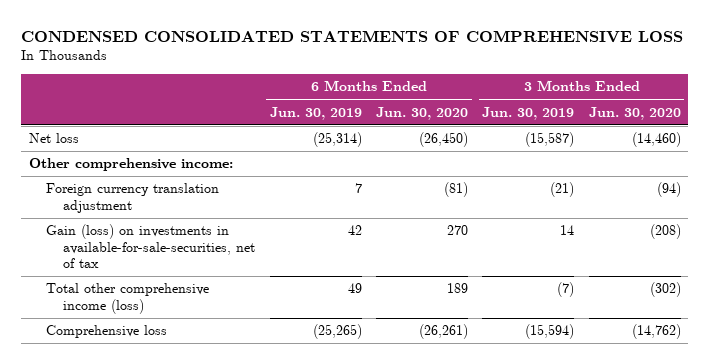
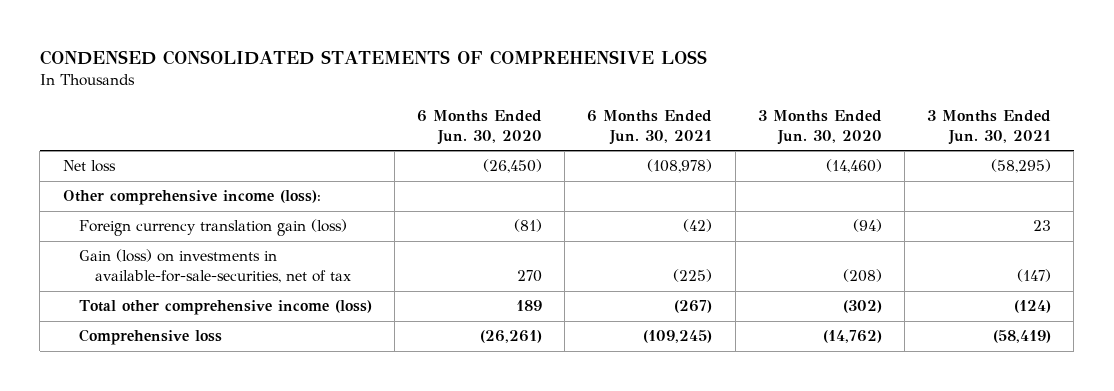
- | 6 Months Ended Jun. 30, 2019 | 6 Months Ended Jun. 30, 2020 | 3 Months Ended Jun. 30, 2019 | 3 Months Ended Jun. 30, 2020
+ | 6 Months Ended Jun. 30, 2020 | 6 Months Ended Jun. 30, 2021 | 3 Months Ended Jun. 30, 2020 | 3 Months Ended Jun. 30, 2021
- Other comprehensive income:
- Foreign currency translation adjustment | 7 | (81) | (21) | (94)
+ Other comprehensive income (loss):
+ Foreign currency translation gain (loss) | (81) | (42) | (94) | 23

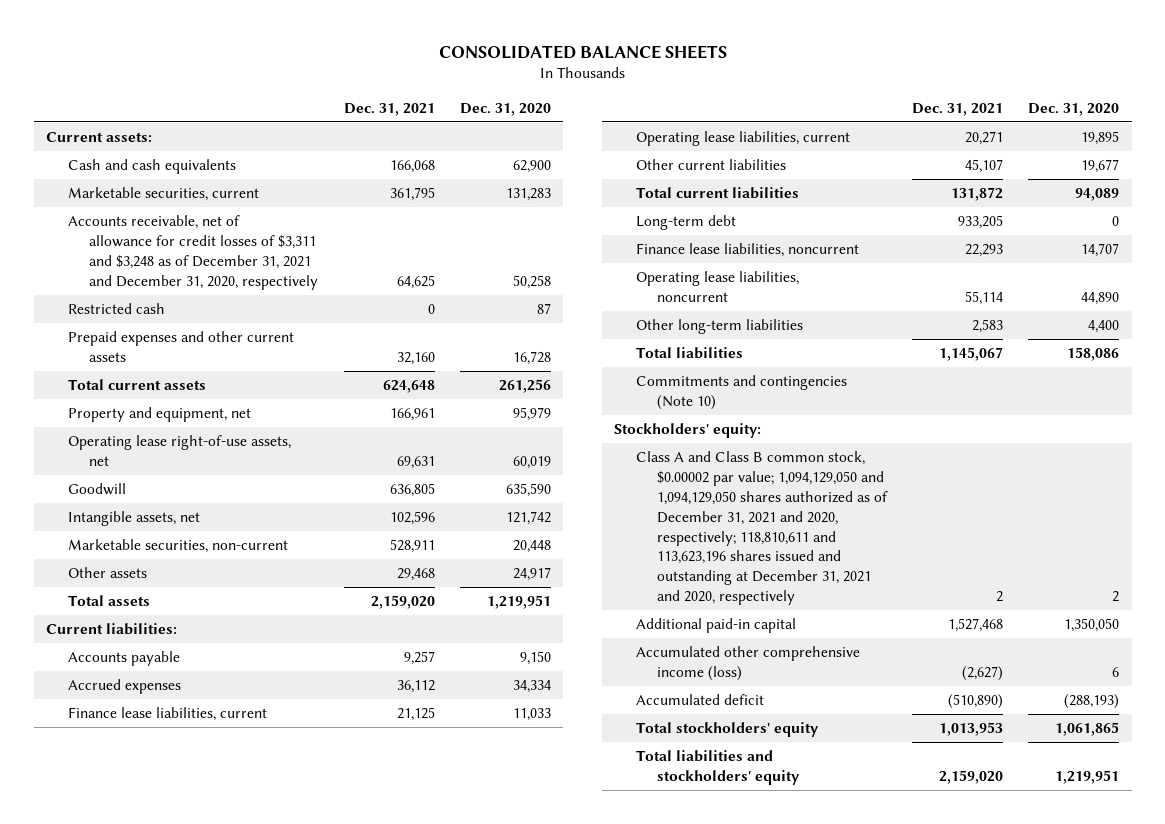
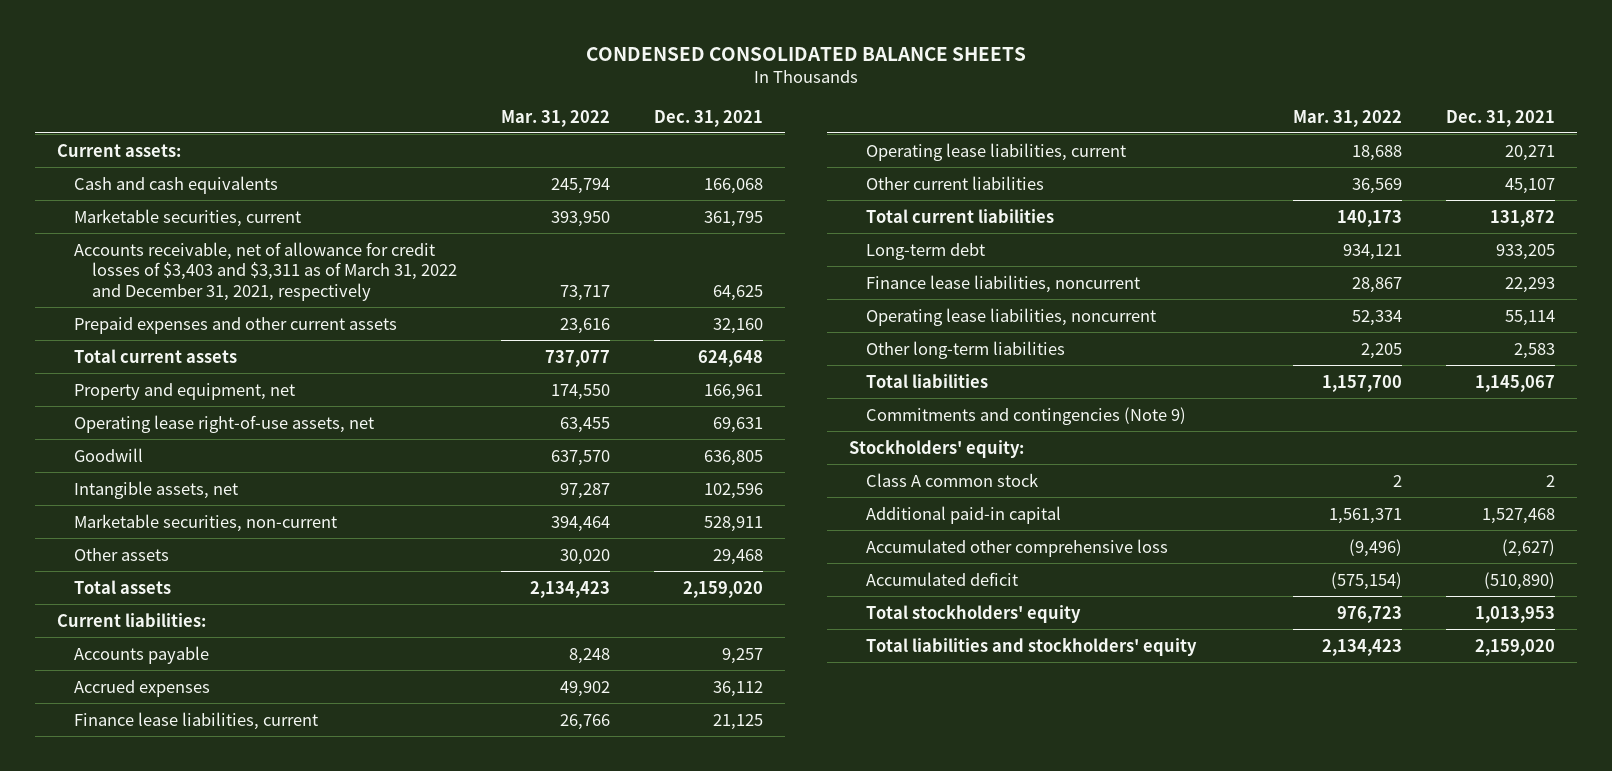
- CONSOLIDATED BALANCE SHEETS
+ CONDENSED CONSOLIDATED BALANCE SHEETS
- | Dec. 31, 2021 | Dec. 31, 2020
+ | Mar. 31, 2022 | Dec. 31, 2021
- Accounts receivable, net of allowance for credit losses of $3,311 and $3,248 as of December 31, 2021 and December 31, 2020, respectively | 64,625 | 50,258
- Restricted cash | 0 | 87
+ Accounts receivable, net of allowance for credit losses of $3,403 and $3,311 as of March 31, 2022 and December 31, 2021, respectively | 73,717 | 64,625
- Commitments and contingencies (Note 10)
+ Commitments and contingencies (Note 9)
- Class A and Class B common stock, $0.00002 par value; 1,094,129,050 and 1,094,129,050 shares authorized as of December 31, 2021 and 2020, respectively; 118,810,611 and 113,623,196 shares issued and outstanding at December 31, 2021 and 2020, respectively | 2 | 2
+ Class A common stock | 2 | 2
- Accumulated other comprehensive income (loss) | (2,627) | 6
+ Accumulated other comprehensive loss | (9,496) | (2,627)

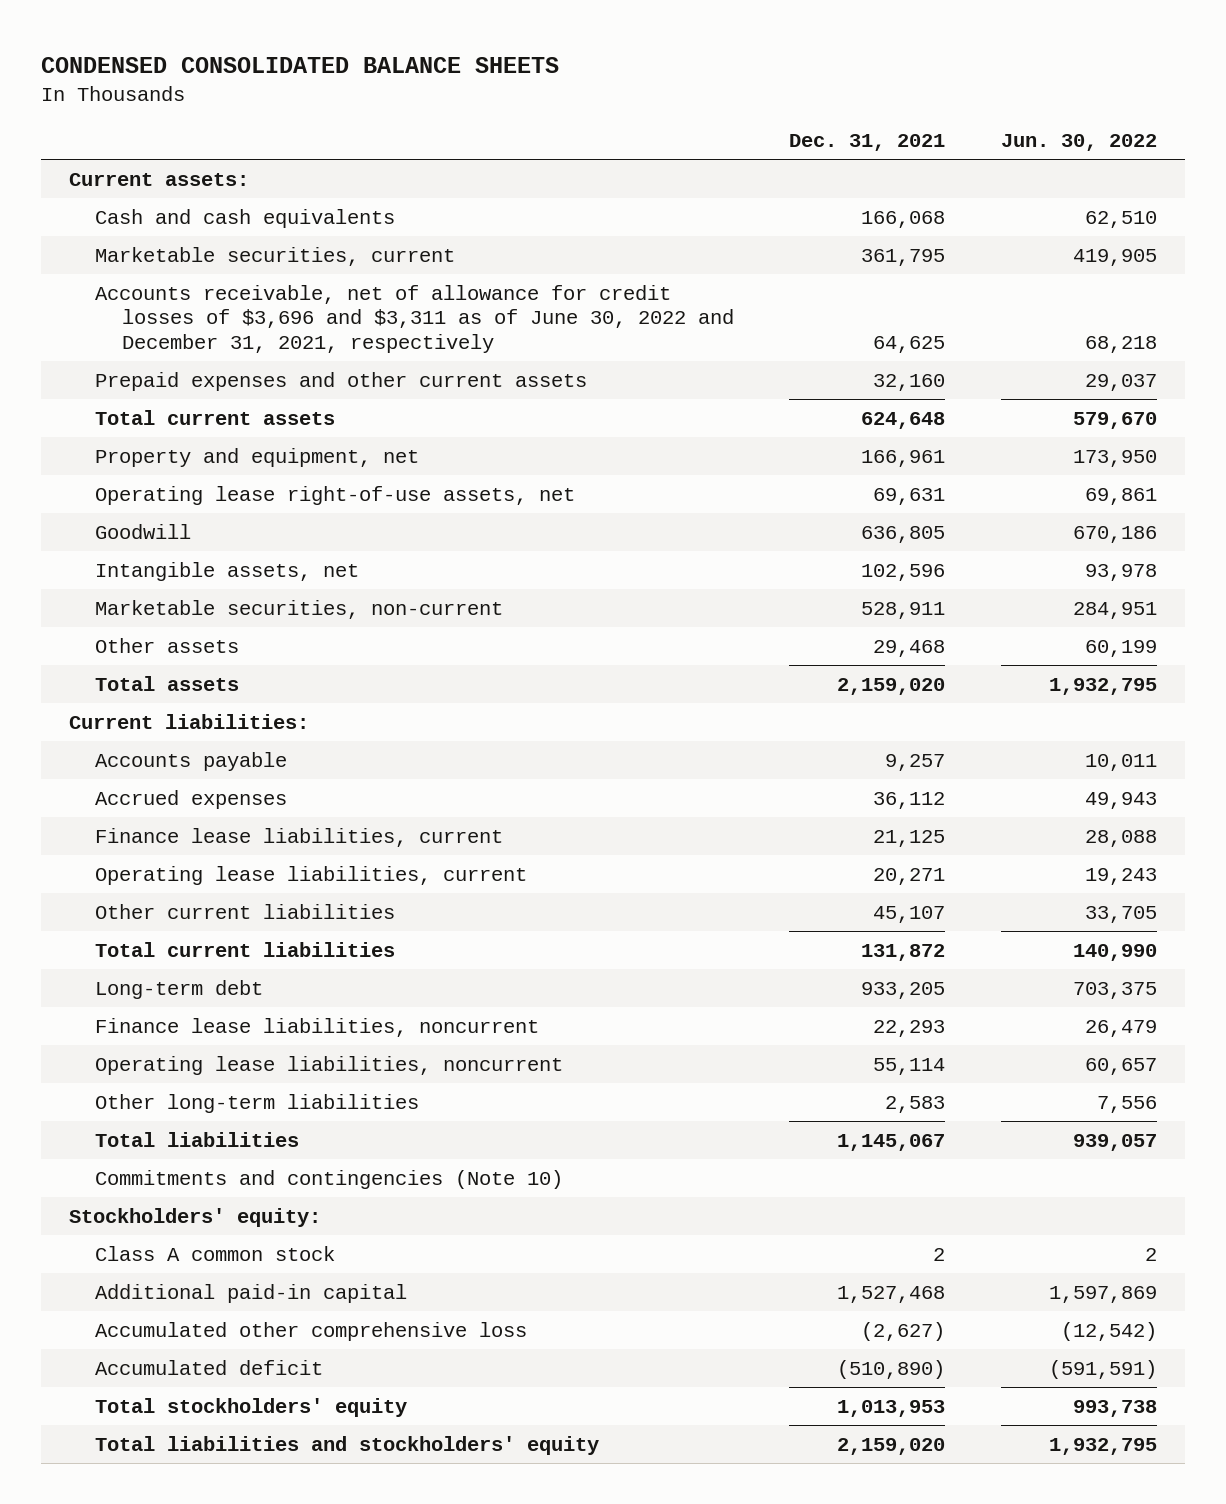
- | Mar. 31, 2022 | Dec. 31, 2021
+ | Dec. 31, 2021 | Jun. 30, 2022
- Accounts receivable, net of allowance for credit losses of $3,403 and $3,311 as of March 31, 2022 and December 31, 2021, respectively | 73,717 | 64,625
+ Accounts receivable, net of allowance for credit losses of $3,696 and $3,311 as of June 30, 2022 and December 31, 2021, respectively | 64,625 | 68,218
- Commitments and contingencies (Note 9)
+ Commitments and contingencies (Note 10)

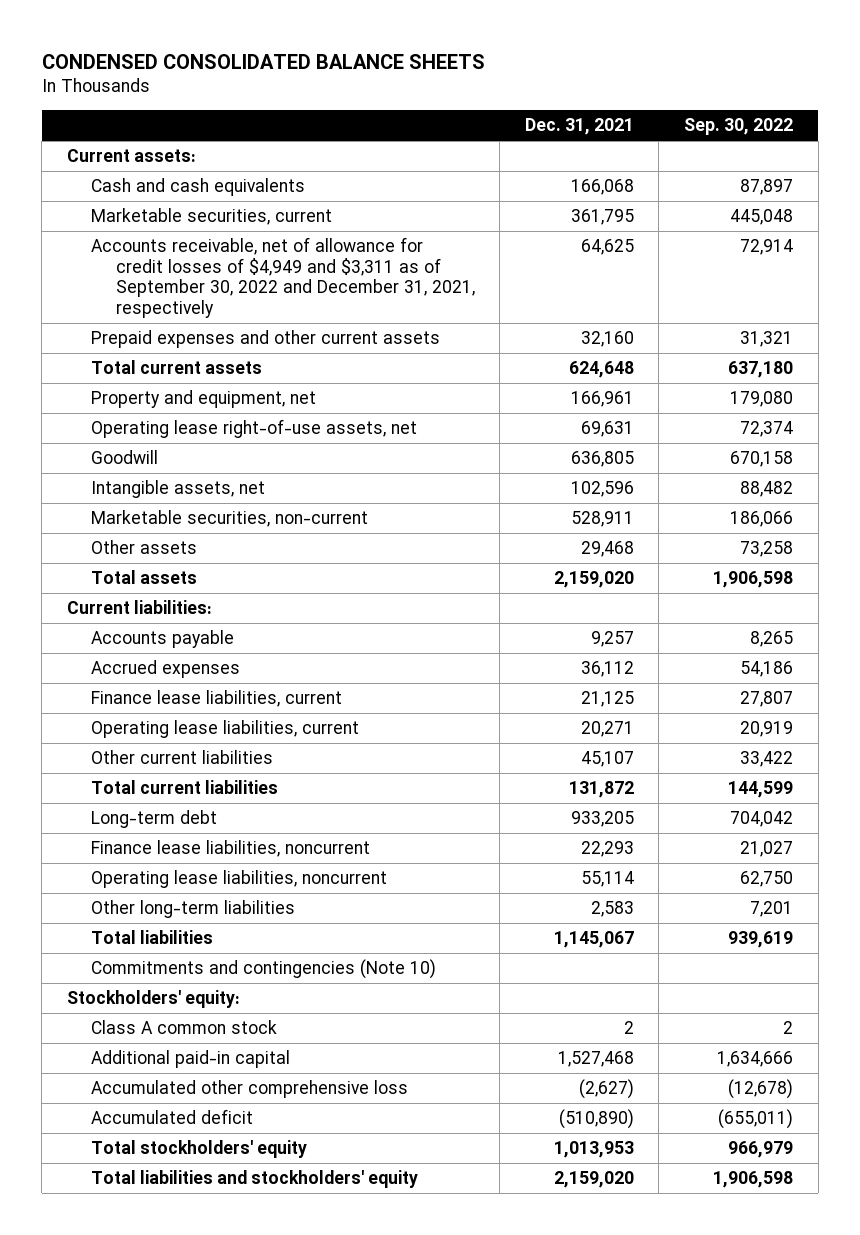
- | Dec. 31, 2021 | Jun. 30, 2022
+ | Dec. 31, 2021 | Sep. 30, 2022
- Accounts receivable, net of allowance for credit losses of $3,696 and $3,311 as of June 30, 2022 and December 31, 2021, respectively | 64,625 | 68,218
+ Accounts receivable, net of allowance for credit losses of $4,949 and $3,311 as of September 30, 2022 and December 31, 2021, respectively | 64,625 | 72,914

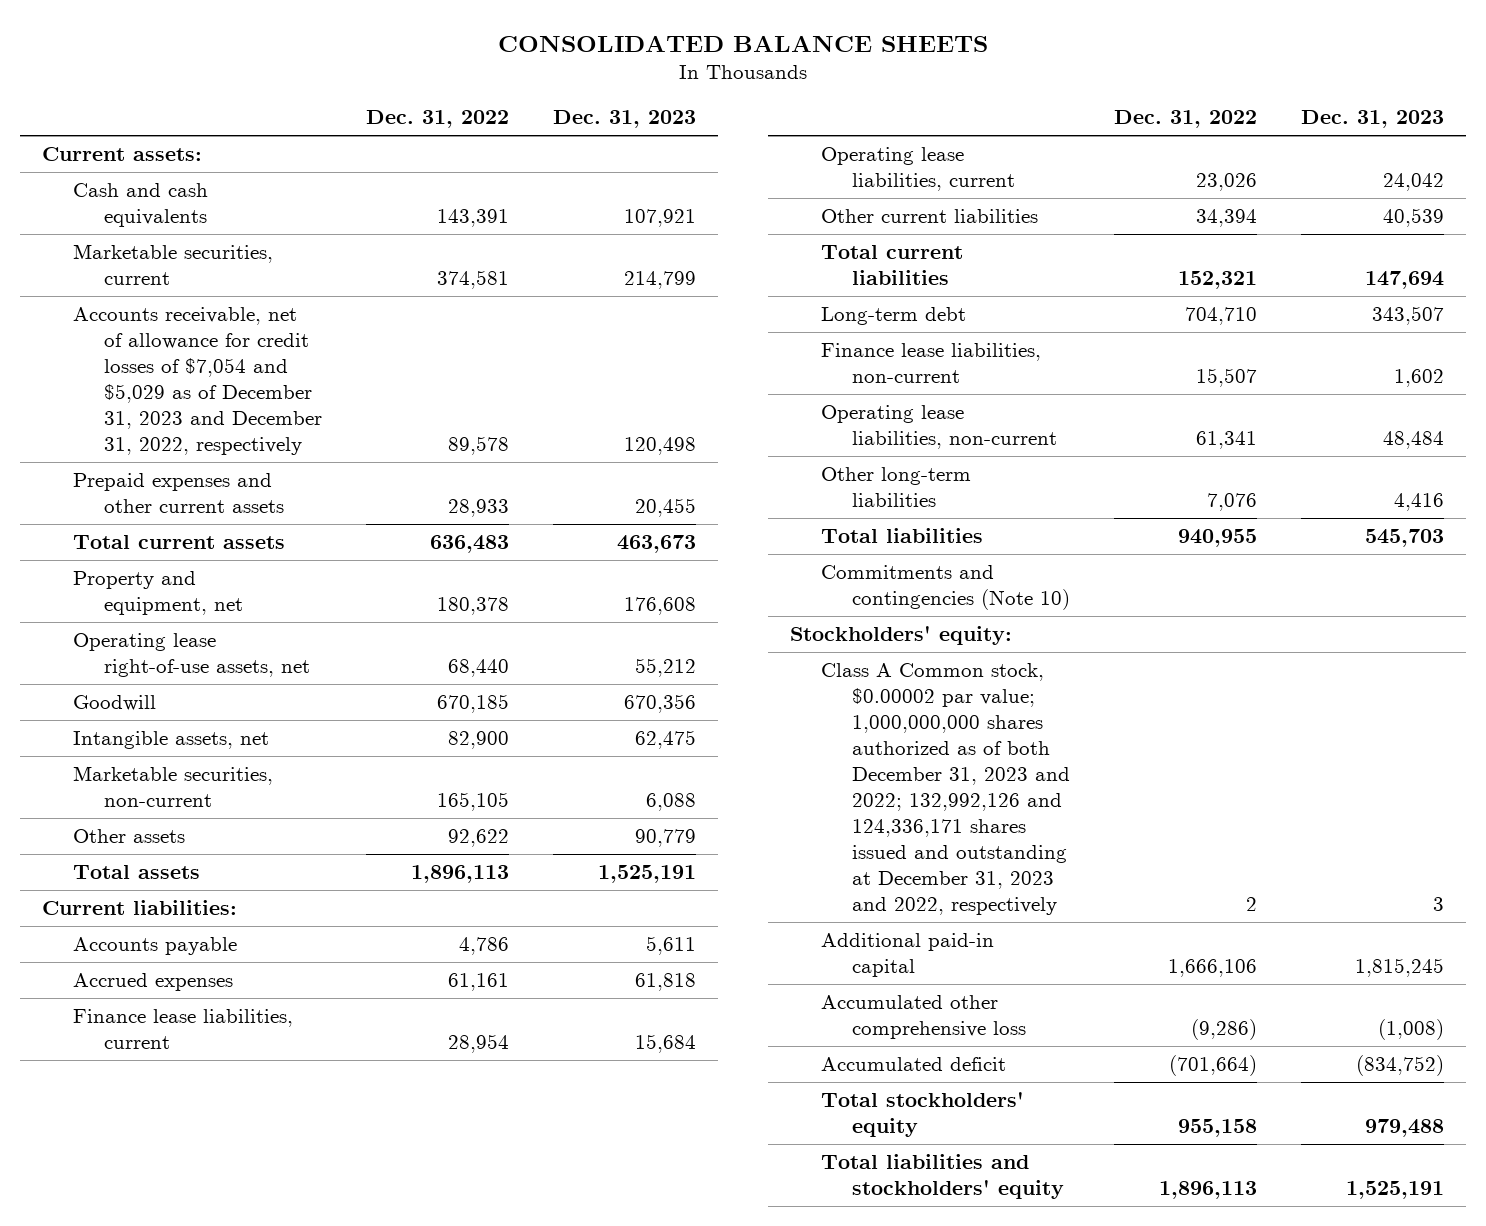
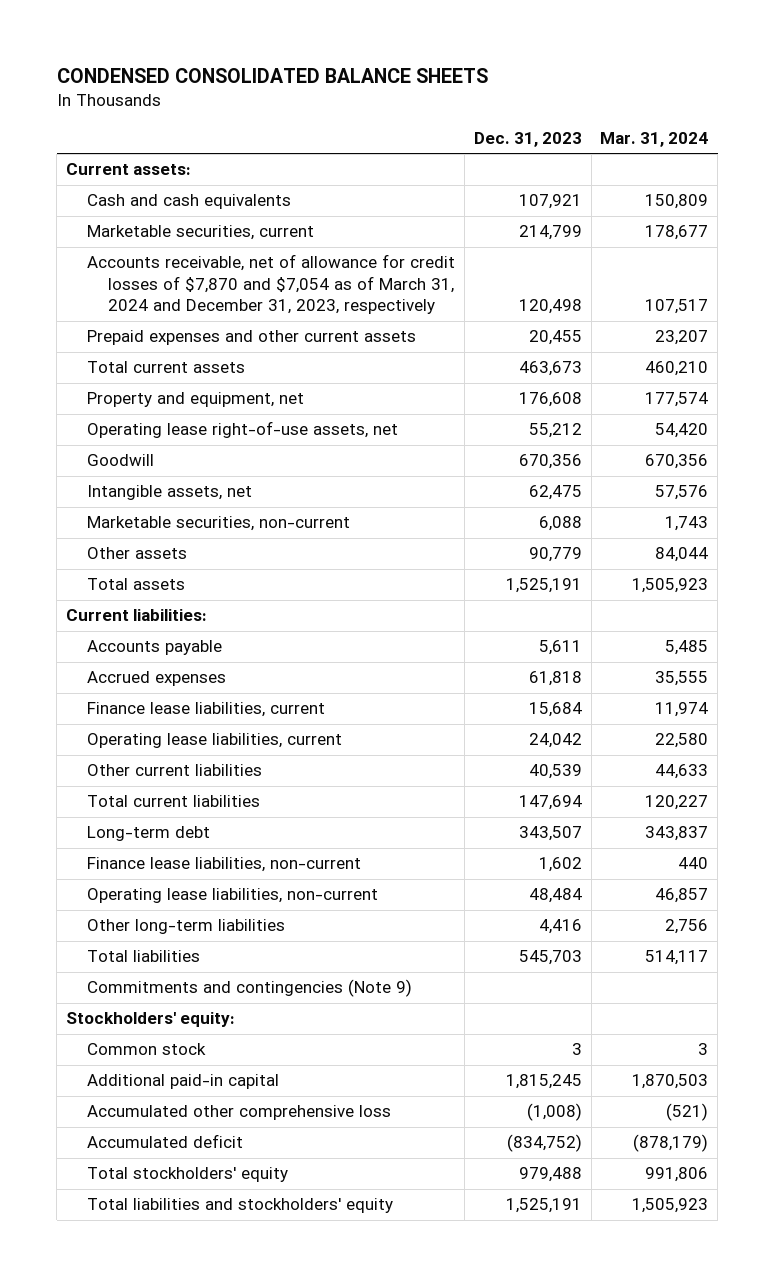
- CONSOLIDATED BALANCE SHEETS
+ CONDENSED CONSOLIDATED BALANCE SHEETS
- | Dec. 31, 2022 | Dec. 31, 2023
+ | Dec. 31, 2023 | Mar. 31, 2024
- Accounts receivable, net of allowance for credit losses of $7,054 and $5,029 as of December 31, 2023 and December 31, 2022, respectively | 89,578 | 120,498
+ Accounts receivable, net of allowance for credit losses of $7,870 and $7,054 as of March 31, 2024 and December 31, 2023, respectively | 120,498 | 107,517
- Commitments and contingencies (Note 10)
+ Commitments and contingencies (Note 9)
- Class A Common stock, $0.00002 par value; 1,000,000,000 shares authorized as of both December 31, 2023 and 2022; 132,992,126 and 124,336,171 shares issued and outstanding at December 31, 2023 and 2022, respectively | 2 | 3
+ Common stock | 3 | 3

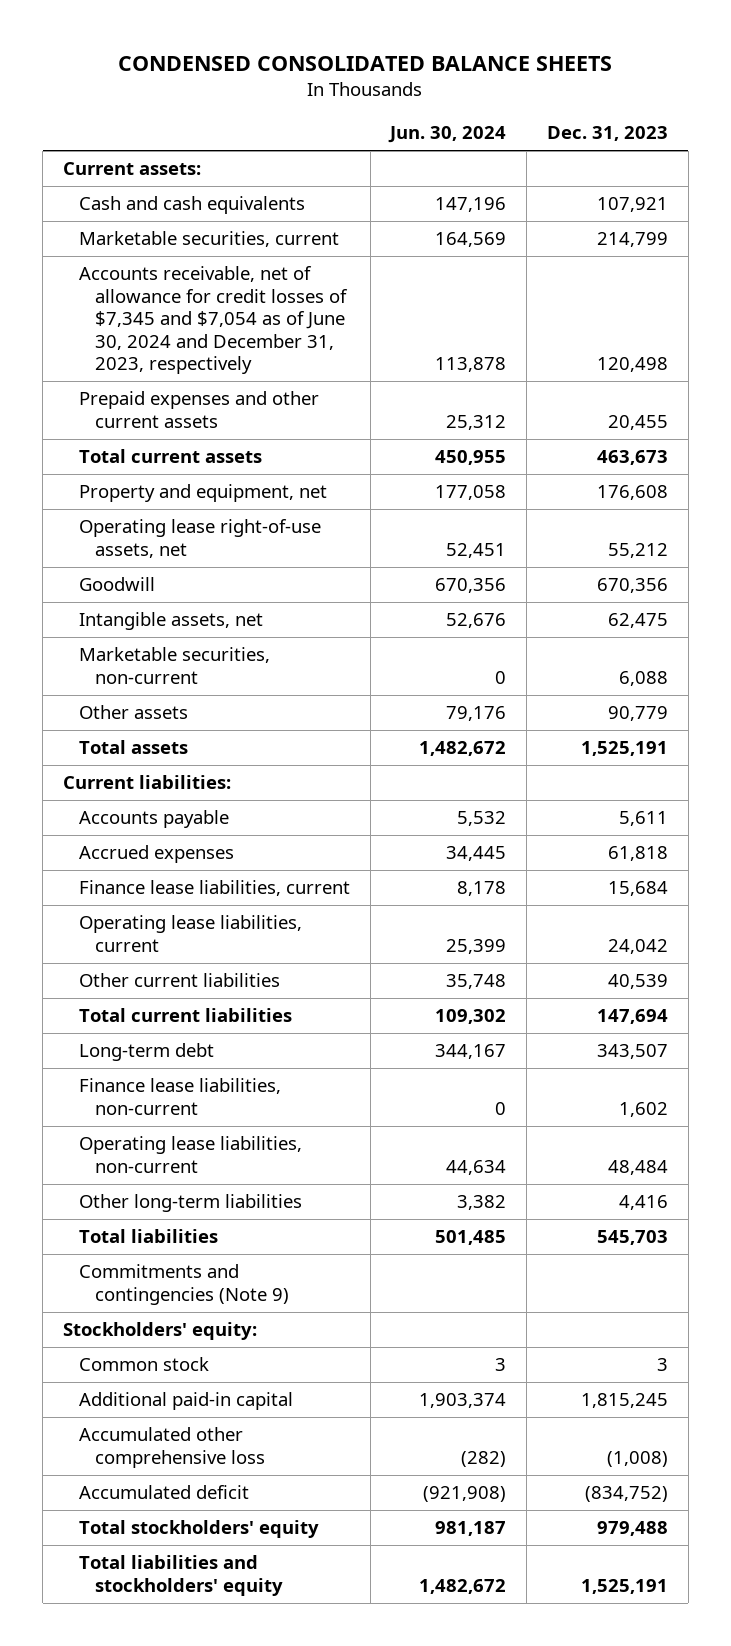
- | Dec. 31, 2023 | Mar. 31, 2024
+ | Jun. 30, 2024 | Dec. 31, 2023
- Accounts receivable, net of allowance for credit losses of $7,870 and $7,054 as of March 31, 2024 and December 31, 2023, respectively | 120,498 | 107,517
+ Accounts receivable, net of allowance for credit losses of $7,345 and $7,054 as of June 30, 2024 and December 31, 2023, respectively | 113,878 | 120,498

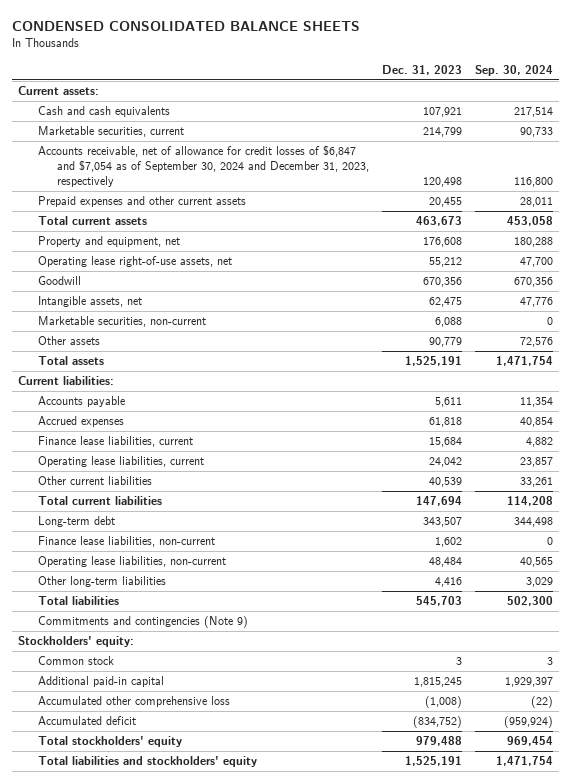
- | Jun. 30, 2024 | Dec. 31, 2023
+ | Dec. 31, 2023 | Sep. 30, 2024
- Accounts receivable, net of allowance for credit losses of $7,345 and $7,054 as of June 30, 2024 and December 31, 2023, respectively | 113,878 | 120,498
+ Accounts receivable, net of allowance for credit losses of $6,847 and $7,054 as of September 30, 2024 and December 31, 2023, respectively | 120,498 | 116,800

